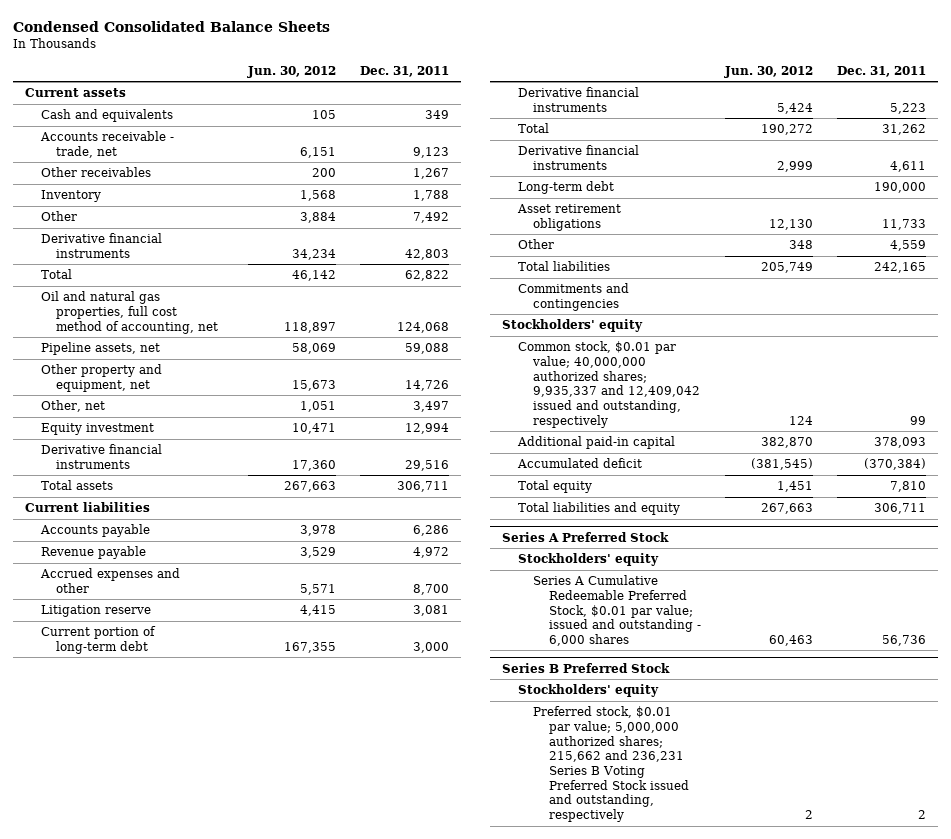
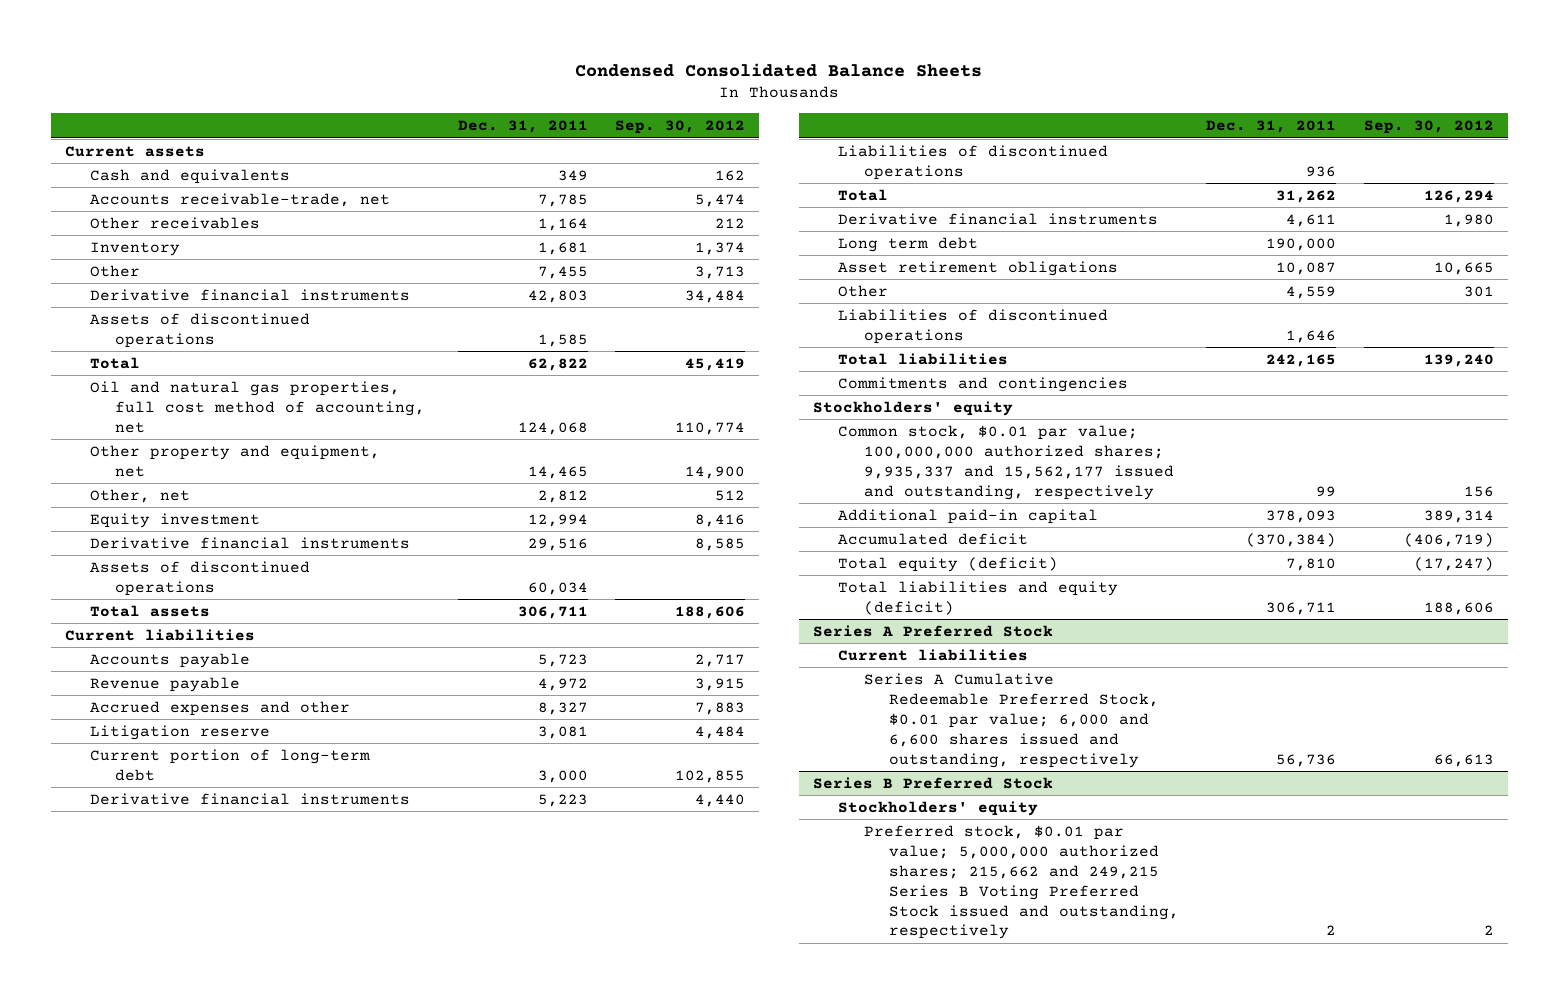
- | Jun. 30, 2012 | Dec. 31, 2011
+ | Dec. 31, 2011 | Sep. 30, 2012
- Accounts receivable - trade, net | 6,151 | 9,123
- Other receivables | 200 | 1,267
- Inventory | 1,568 | 1,788
- Other | 3,884 | 7,492
+ Accounts receivable-trade, net | 7,785 | 5,474
+ Other receivables | 1,164 | 212
+ Inventory | 1,681 | 1,374
+ Other | 7,455 | 3,713
+ Assets of discontinued operations | 1,585 |
- Pipeline assets, net | 58,069 | 59,088
- Other property and equipment, net | 15,673 | 14,726
- Other, net | 1,051 | 3,497
+ Other property and equipment, net | 14,465 | 14,900
+ Other, net | 2,812 | 512
+ Assets of discontinued operations | 60,034 |
- Accounts payable | 3,978 | 6,286
+ Accounts payable | 5,723 | 2,717
- Accrued expenses and other | 5,571 | 8,700
+ Accrued expenses and other | 8,327 | 7,883
+ Liabilities of discontinued operations | 936 |
- Long-term debt | | 190,000
- Asset retirement obligations | 12,130 | 11,733
+ Long term debt | 190,000 |
+ Asset retirement obligations | 10,087 | 10,665
+ Liabilities of discontinued operations | 1,646 |
- Common stock, $0.01 par value; 40,000,000 authorized shares; 9,935,337 and 12,409,042 issued and outstanding, respectively | 124 | 99
+ Common stock, $0.01 par value; 100,000,000 authorized shares; 9,935,337 and 15,562,177 issued and outstanding, respectively | 99 | 156
- Total equity | 1,451 | 7,810
- Total liabilities and equity | 267,663 | 306,711
+ Total equity (deficit) | 7,810 | (17,247)
+ Total liabilities and equity (deficit) | 306,711 | 188,606
@ Series A Preferred Stock
- Stockholders' equity
- Series A Cumulative Redeemable Preferred Stock, $0.01 par value; issued and outstanding - 6,000 shares | 60,463 | 56,736
+ Current liabilities
+ Series A Cumulative Redeemable Preferred Stock, $0.01 par value; 6,000 and 6,600 shares issued and outstanding, respectively | 56,736 | 66,613
@ Series B Preferred Stock
- Preferred stock, $0.01 par value; 5,000,000 authorized shares; 215,662 and 236,231 Series B Voting Preferred Stock issued and outstanding, respectively | 2 | 2
+ Preferred stock, $0.01 par value; 5,000,000 authorized shares; 215,662 and 249,215 Series B Voting Preferred Stock issued and outstanding, respectively | 2 | 2

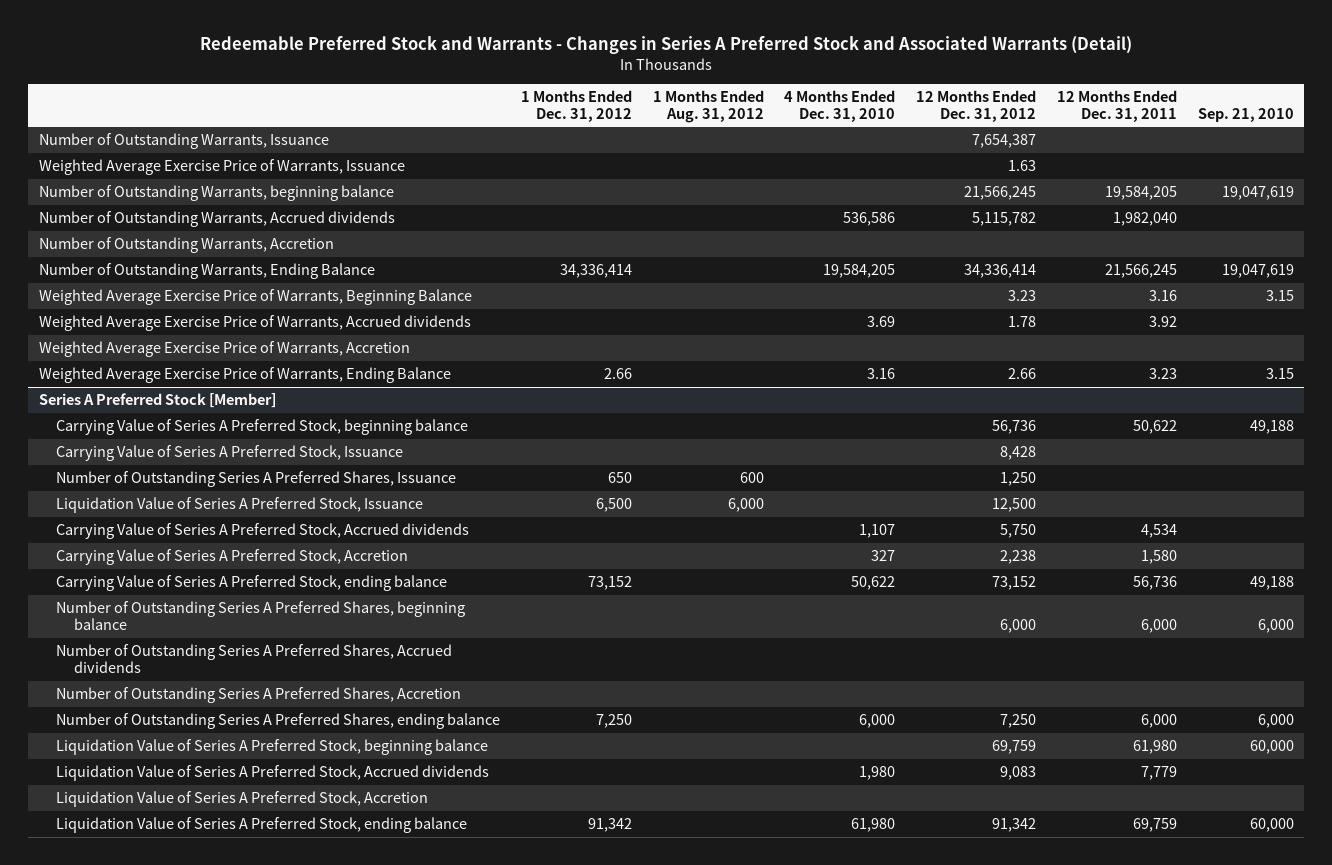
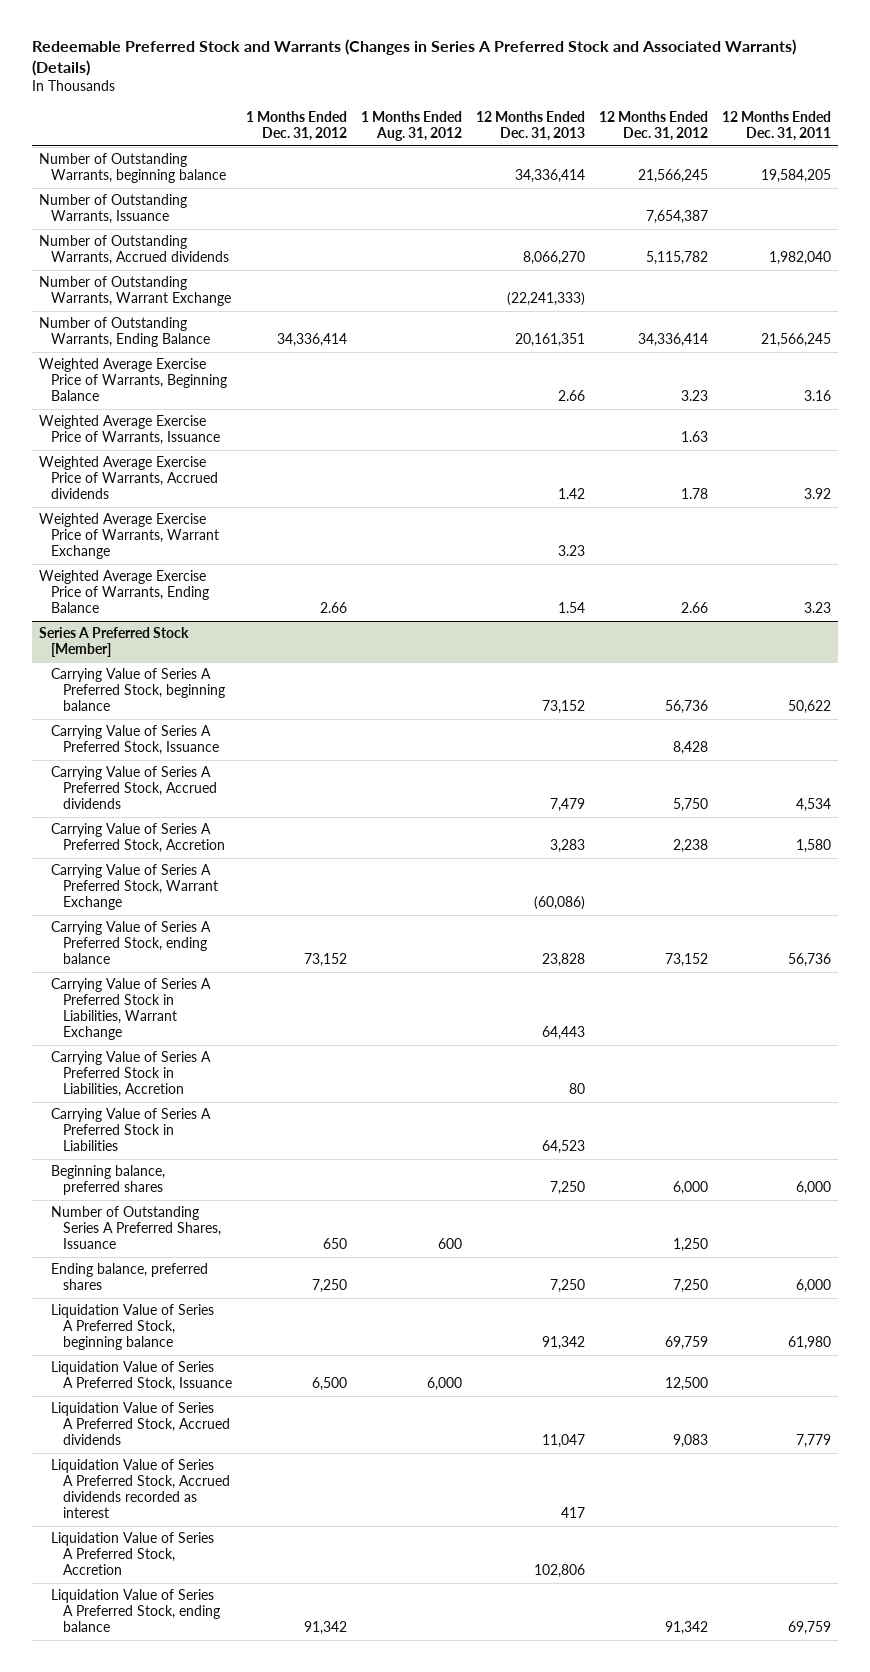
- Redeemable Preferred Stock and Warrants - Changes in Series A Preferred Stock and Associated Warrants (Detail)
+ Redeemable Preferred Stock and Warrants (Changes in Series A Preferred Stock and Associated Warrants) (Details)
- | 1 Months Ended Dec. 31, 2012 | 1 Months Ended Aug. 31, 2012 | 4 Months Ended Dec. 31, 2010 | 12 Months Ended Dec. 31, 2012 | 12 Months Ended Dec. 31, 2011 | Sep. 21, 2010
+ | 1 Months Ended Dec. 31, 2012 | 1 Months Ended Aug. 31, 2012 | 12 Months Ended Dec. 31, 2013 | 12 Months Ended Dec. 31, 2012 | 12 Months Ended Dec. 31, 2011
moved down: Number of Outstanding Warrants, Issuance | | | | 7,654,387 |
- Number of Outstanding Warrants, Accretion
+ Number of Outstanding Warrants, Warrant Exchange | | | (22,241,333) | |
moved down: Weighted Average Exercise Price of Warrants, Issuance | | | | 1.63 |
- Weighted Average Exercise Price of Warrants, Accretion
+ Weighted Average Exercise Price of Warrants, Warrant Exchange | | | 3.23 | |
@ Series A Preferred Stock [Member]
+ Carrying Value of Series A Preferred Stock, Warrant Exchange | | | (60,086) | |
- Number of Outstanding Series A Preferred Shares, beginning balance | | | | 6,000 | 6,000 | 6,000
- Number of Outstanding Series A Preferred Shares, Accrued dividends
- Number of Outstanding Series A Preferred Shares, Accretion
- Number of Outstanding Series A Preferred Shares, ending balance | 7,250 | | 6,000 | 7,250 | 6,000 | 6,000
+ Carrying Value of Series A Preferred Stock in Liabilities, Warrant Exchange | | | 64,443 | |
+ Carrying Value of Series A Preferred Stock in Liabilities, Accretion | | | 80 | |
+ Carrying Value of Series A Preferred Stock in Liabilities | | | 64,523 | |
+ Beginning balance, preferred shares | | | 7,250 | 6,000 | 6,000
moved down: Number of Outstanding Series A Preferred Shares, Issuance | 650 | 600 | | 1,250 |
+ Ending balance, preferred shares | 7,250 | | 7,250 | 7,250 | 6,000
moved down: Liquidation Value of Series A Preferred Stock, Issuance | 6,500 | 6,000 | | 12,500 |
+ Liquidation Value of Series A Preferred Stock, Accrued dividends recorded as interest | | | 417 | |

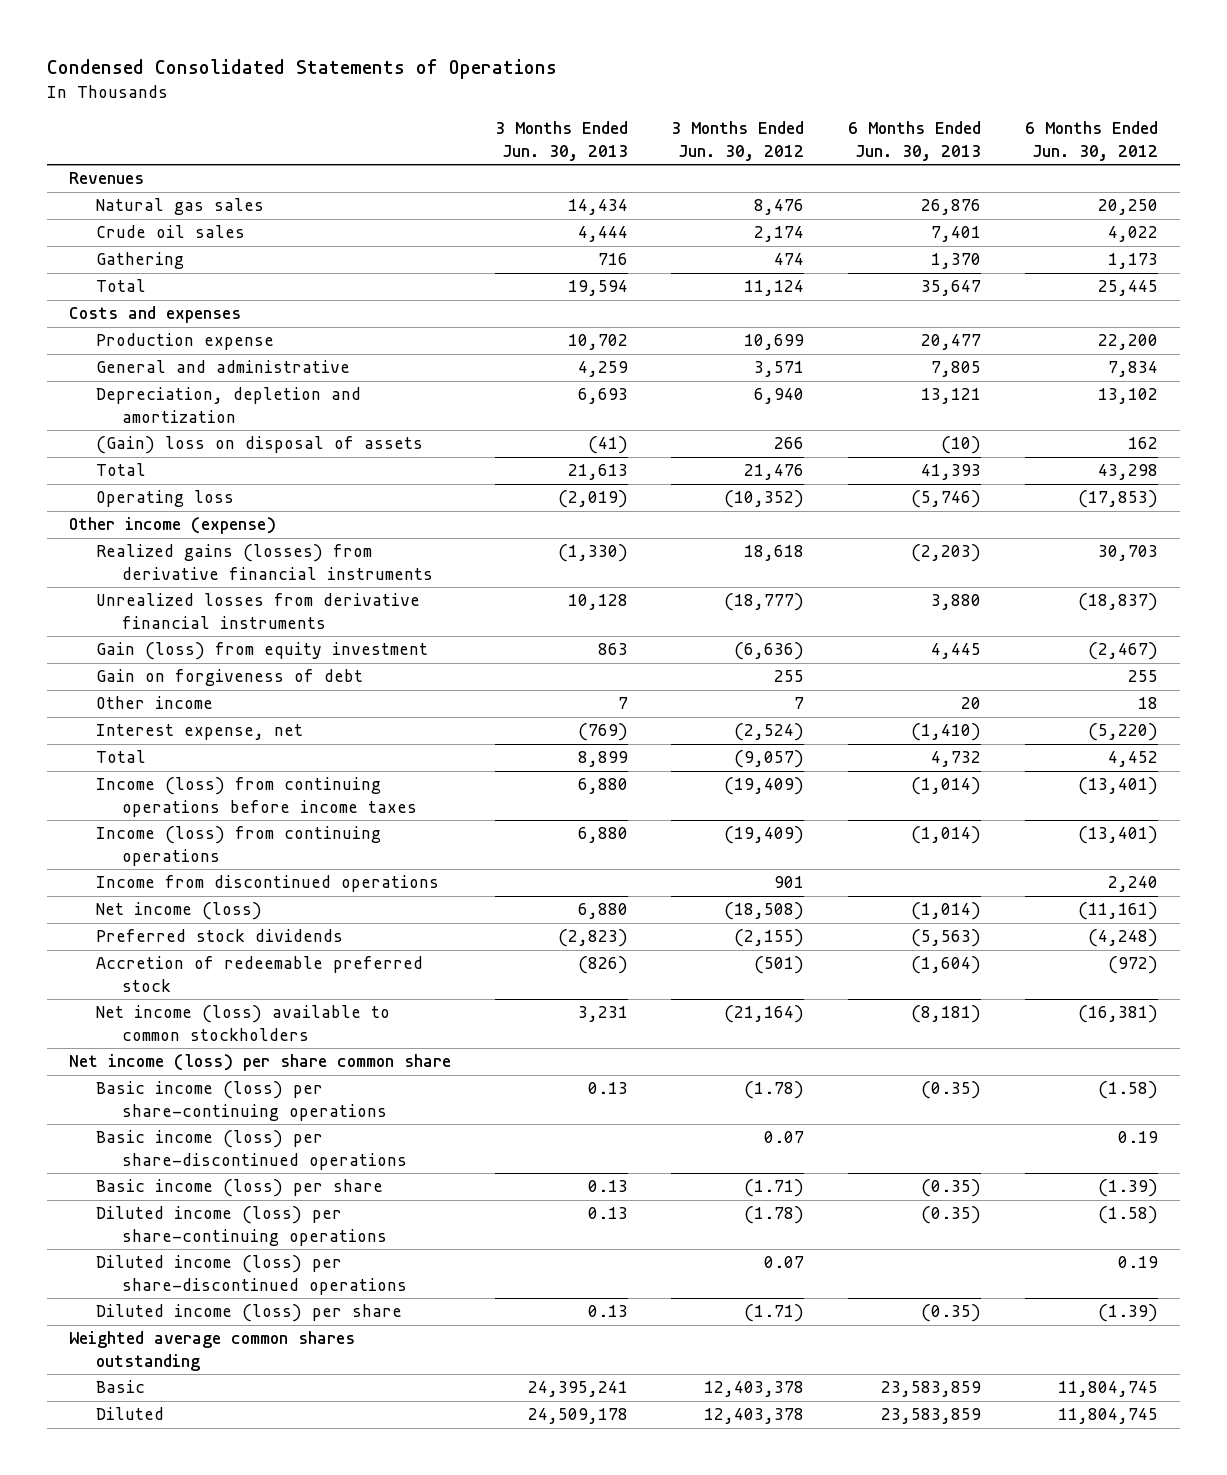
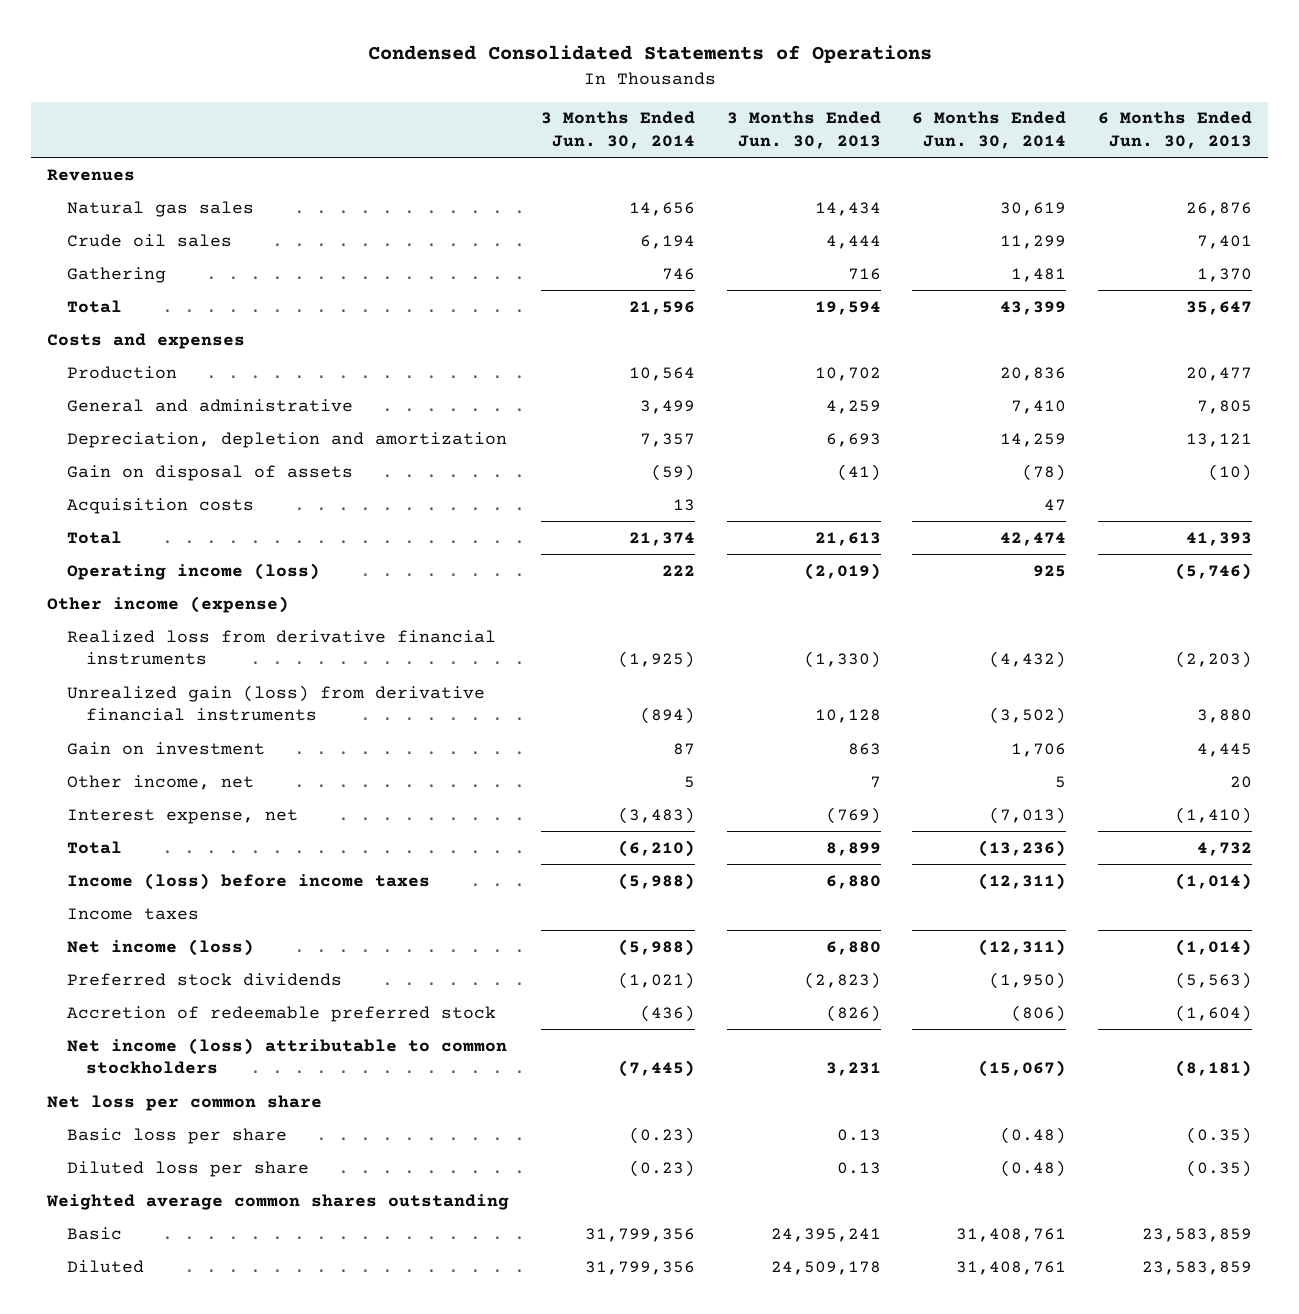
- | 3 Months Ended Jun. 30, 2013 | 3 Months Ended Jun. 30, 2012 | 6 Months Ended Jun. 30, 2013 | 6 Months Ended Jun. 30, 2012
+ | 3 Months Ended Jun. 30, 2014 | 3 Months Ended Jun. 30, 2013 | 6 Months Ended Jun. 30, 2014 | 6 Months Ended Jun. 30, 2013
- Production expense | 10,702 | 10,699 | 20,477 | 22,200
+ Production | 10,564 | 10,702 | 20,836 | 20,477
- (Gain) loss on disposal of assets | (41) | 266 | (10) | 162
+ Gain on disposal of assets | (59) | (41) | (78) | (10)
+ Acquisition costs | 13 | | 47 |
- Operating loss | (2,019) | (10,352) | (5,746) | (17,853)
+ Operating income (loss) | 222 | (2,019) | 925 | (5,746)
- Realized gains (losses) from derivative financial instruments | (1,330) | 18,618 | (2,203) | 30,703
- Unrealized losses from derivative financial instruments | 10,128 | (18,777) | 3,880 | (18,837)
- Gain (loss) from equity investment | 863 | (6,636) | 4,445 | (2,467)
- Gain on forgiveness of debt | | 255 | | 255
- Other income | 7 | 7 | 20 | 18
+ Realized loss from derivative financial instruments | (1,925) | (1,330) | (4,432) | (2,203)
+ Unrealized gain (loss) from derivative financial instruments | (894) | 10,128 | (3,502) | 3,880
+ Gain on investment | 87 | 863 | 1,706 | 4,445
+ Other income, net | 5 | 7 | 5 | 20
- Income (loss) from continuing operations before income taxes | 6,880 | (19,409) | (1,014) | (13,401)
- Income (loss) from continuing operations | 6,880 | (19,409) | (1,014) | (13,401)
- Income from discontinued operations | | 901 | | 2,240
+ Income (loss) before income taxes | (5,988) | 6,880 | (12,311) | (1,014)
+ Income taxes
- Net income (loss) available to common stockholders | 3,231 | (21,164) | (8,181) | (16,381)
- Net income (loss) per share common share
- Basic income (loss) per share-continuing operations | 0.13 | (1.78) | (0.35) | (1.58)
- Basic income (loss) per share-discontinued operations | | 0.07 | | 0.19
- Basic income (loss) per share | 0.13 | (1.71) | (0.35) | (1.39)
- Diluted income (loss) per share-continuing operations | 0.13 | (1.78) | (0.35) | (1.58)
- Diluted income (loss) per share-discontinued operations | | 0.07 | | 0.19
- Diluted income (loss) per share | 0.13 | (1.71) | (0.35) | (1.39)
+ Net income (loss) attributable to common stockholders | (7,445) | 3,231 | (15,067) | (8,181)
+ Net loss per common share
+ Basic loss per share | (0.23) | 0.13 | (0.48) | (0.35)
+ Diluted loss per share | (0.23) | 0.13 | (0.48) | (0.35)

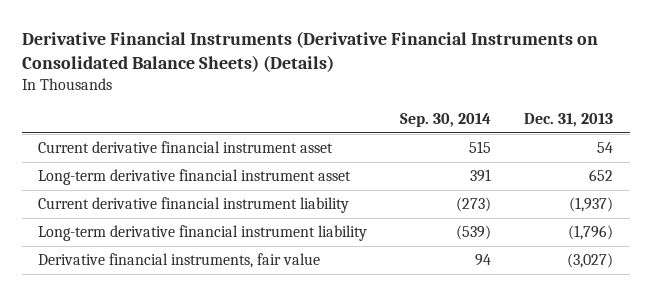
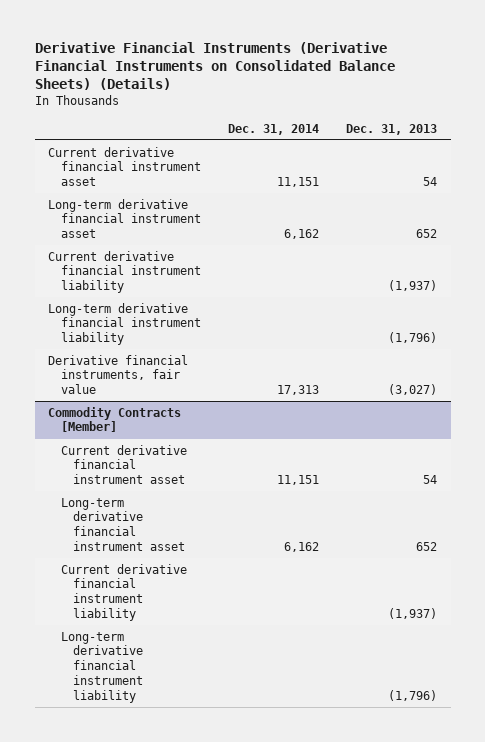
- | Sep. 30, 2014 | Dec. 31, 2013
+ | Dec. 31, 2014 | Dec. 31, 2013
+ Commodity Contracts [Member]
+ Current derivative financial instrument asset | 11,151 | 54
+ Long-term derivative financial instrument asset | 6,162 | 652
+ Current derivative financial instrument liability | | (1,937)
+ Long-term derivative financial instrument liability | | (1,796)

